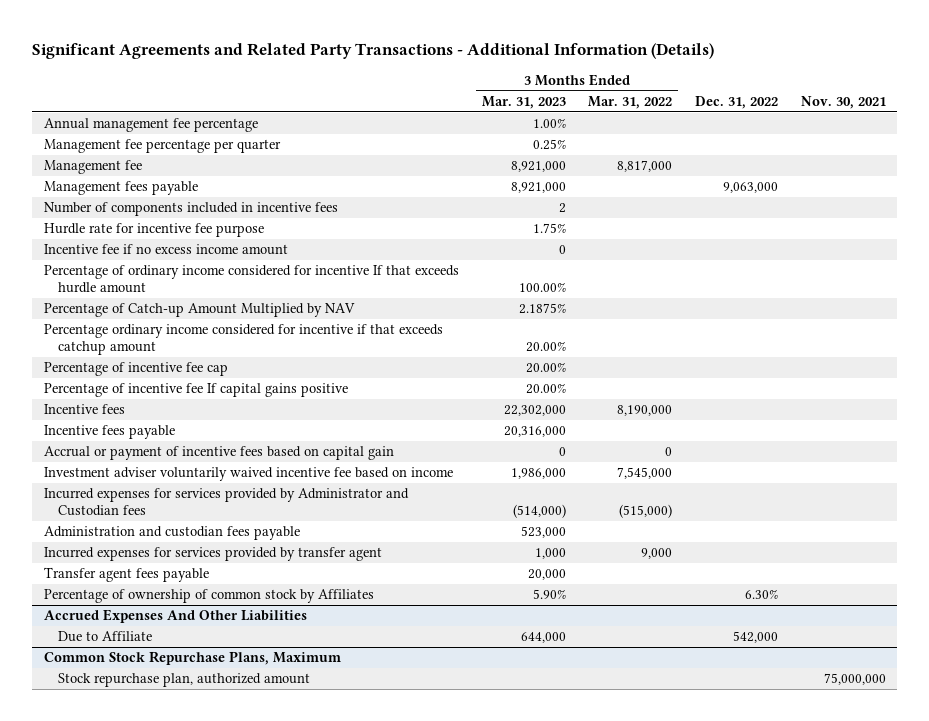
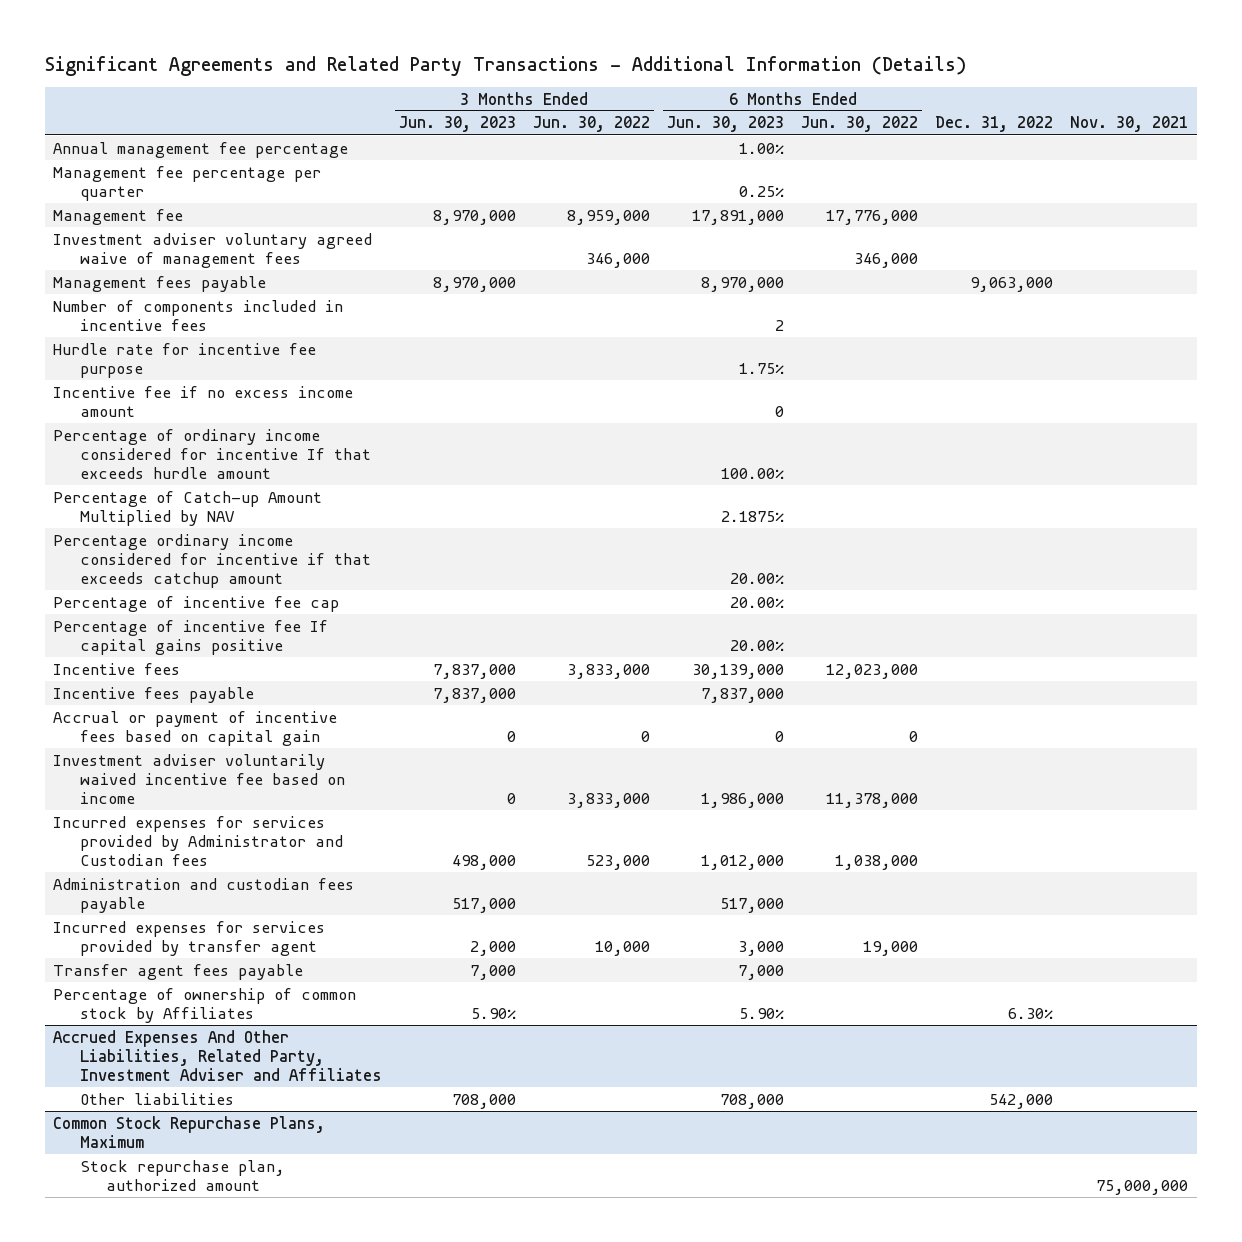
- | 3 Months Ended Mar. 31, 2023 | 3 Months Ended Mar. 31, 2022 | Dec. 31, 2022 | Nov. 30, 2021
+ | 3 Months Ended Jun. 30, 2023 | 3 Months Ended Jun. 30, 2022 | 6 Months Ended Jun. 30, 2023 | 6 Months Ended Jun. 30, 2022 | Dec. 31, 2022 | Nov. 30, 2021
+ Investment adviser voluntary agreed waive of management fees | | 346,000 | | 346,000 | |
- Accrued Expenses And Other Liabilities
- Due to Affiliate | 644,000 | | 542,000 |
+ Accrued Expenses And Other Liabilities, Related Party, Investment Adviser and Affiliates
+ Other liabilities | 708,000 | | 708,000 | | 542,000 |

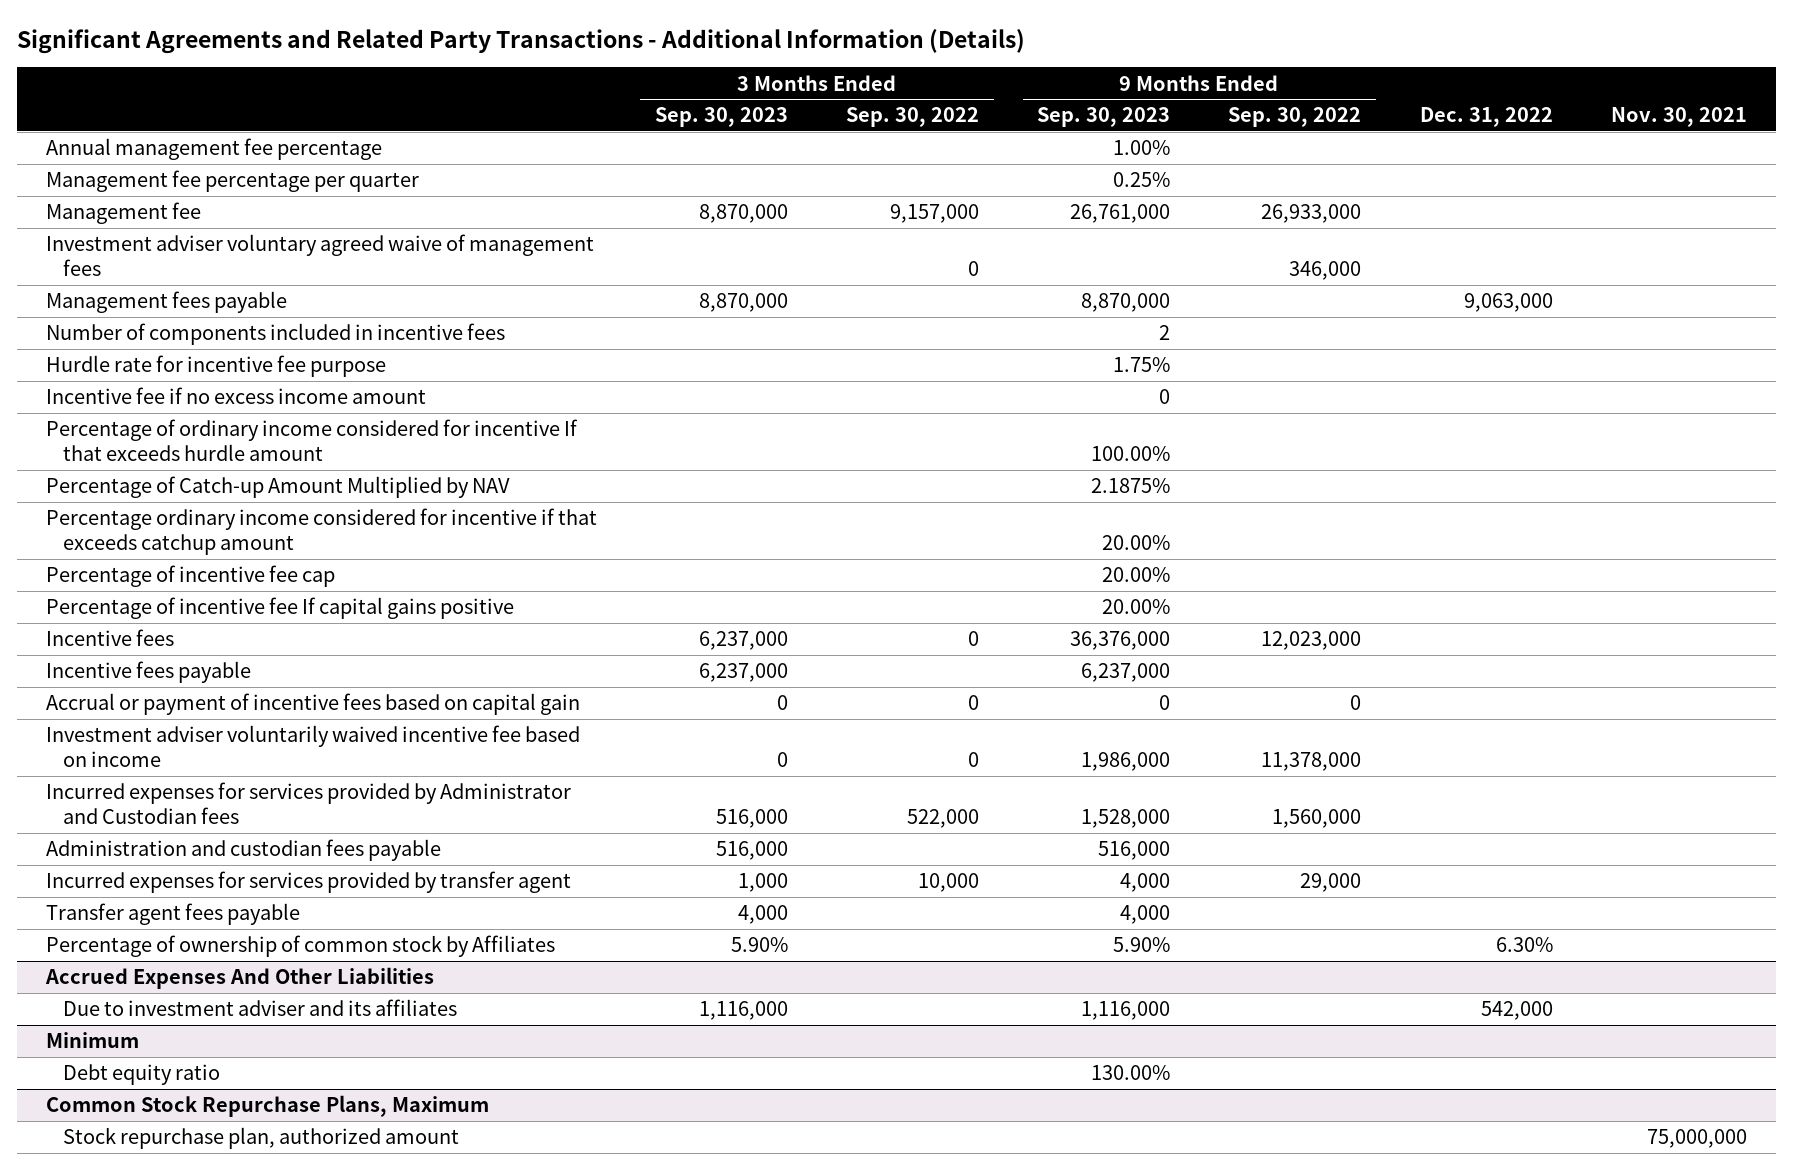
- | 3 Months Ended Jun. 30, 2023 | 3 Months Ended Jun. 30, 2022 | 6 Months Ended Jun. 30, 2023 | 6 Months Ended Jun. 30, 2022 | Dec. 31, 2022 | Nov. 30, 2021
+ | 3 Months Ended Sep. 30, 2023 | 3 Months Ended Sep. 30, 2022 | 9 Months Ended Sep. 30, 2023 | 9 Months Ended Sep. 30, 2022 | Dec. 31, 2022 | Nov. 30, 2021
- Accrued Expenses And Other Liabilities, Related Party, Investment Adviser and Affiliates
- Other liabilities | 708,000 | | 708,000 | | 542,000 |
+ Accrued Expenses And Other Liabilities
+ Due to investment adviser and its affiliates | 1,116,000 | | 1,116,000 | | 542,000 |
+ Minimum
+ Debt equity ratio | | | 130.00% | | |

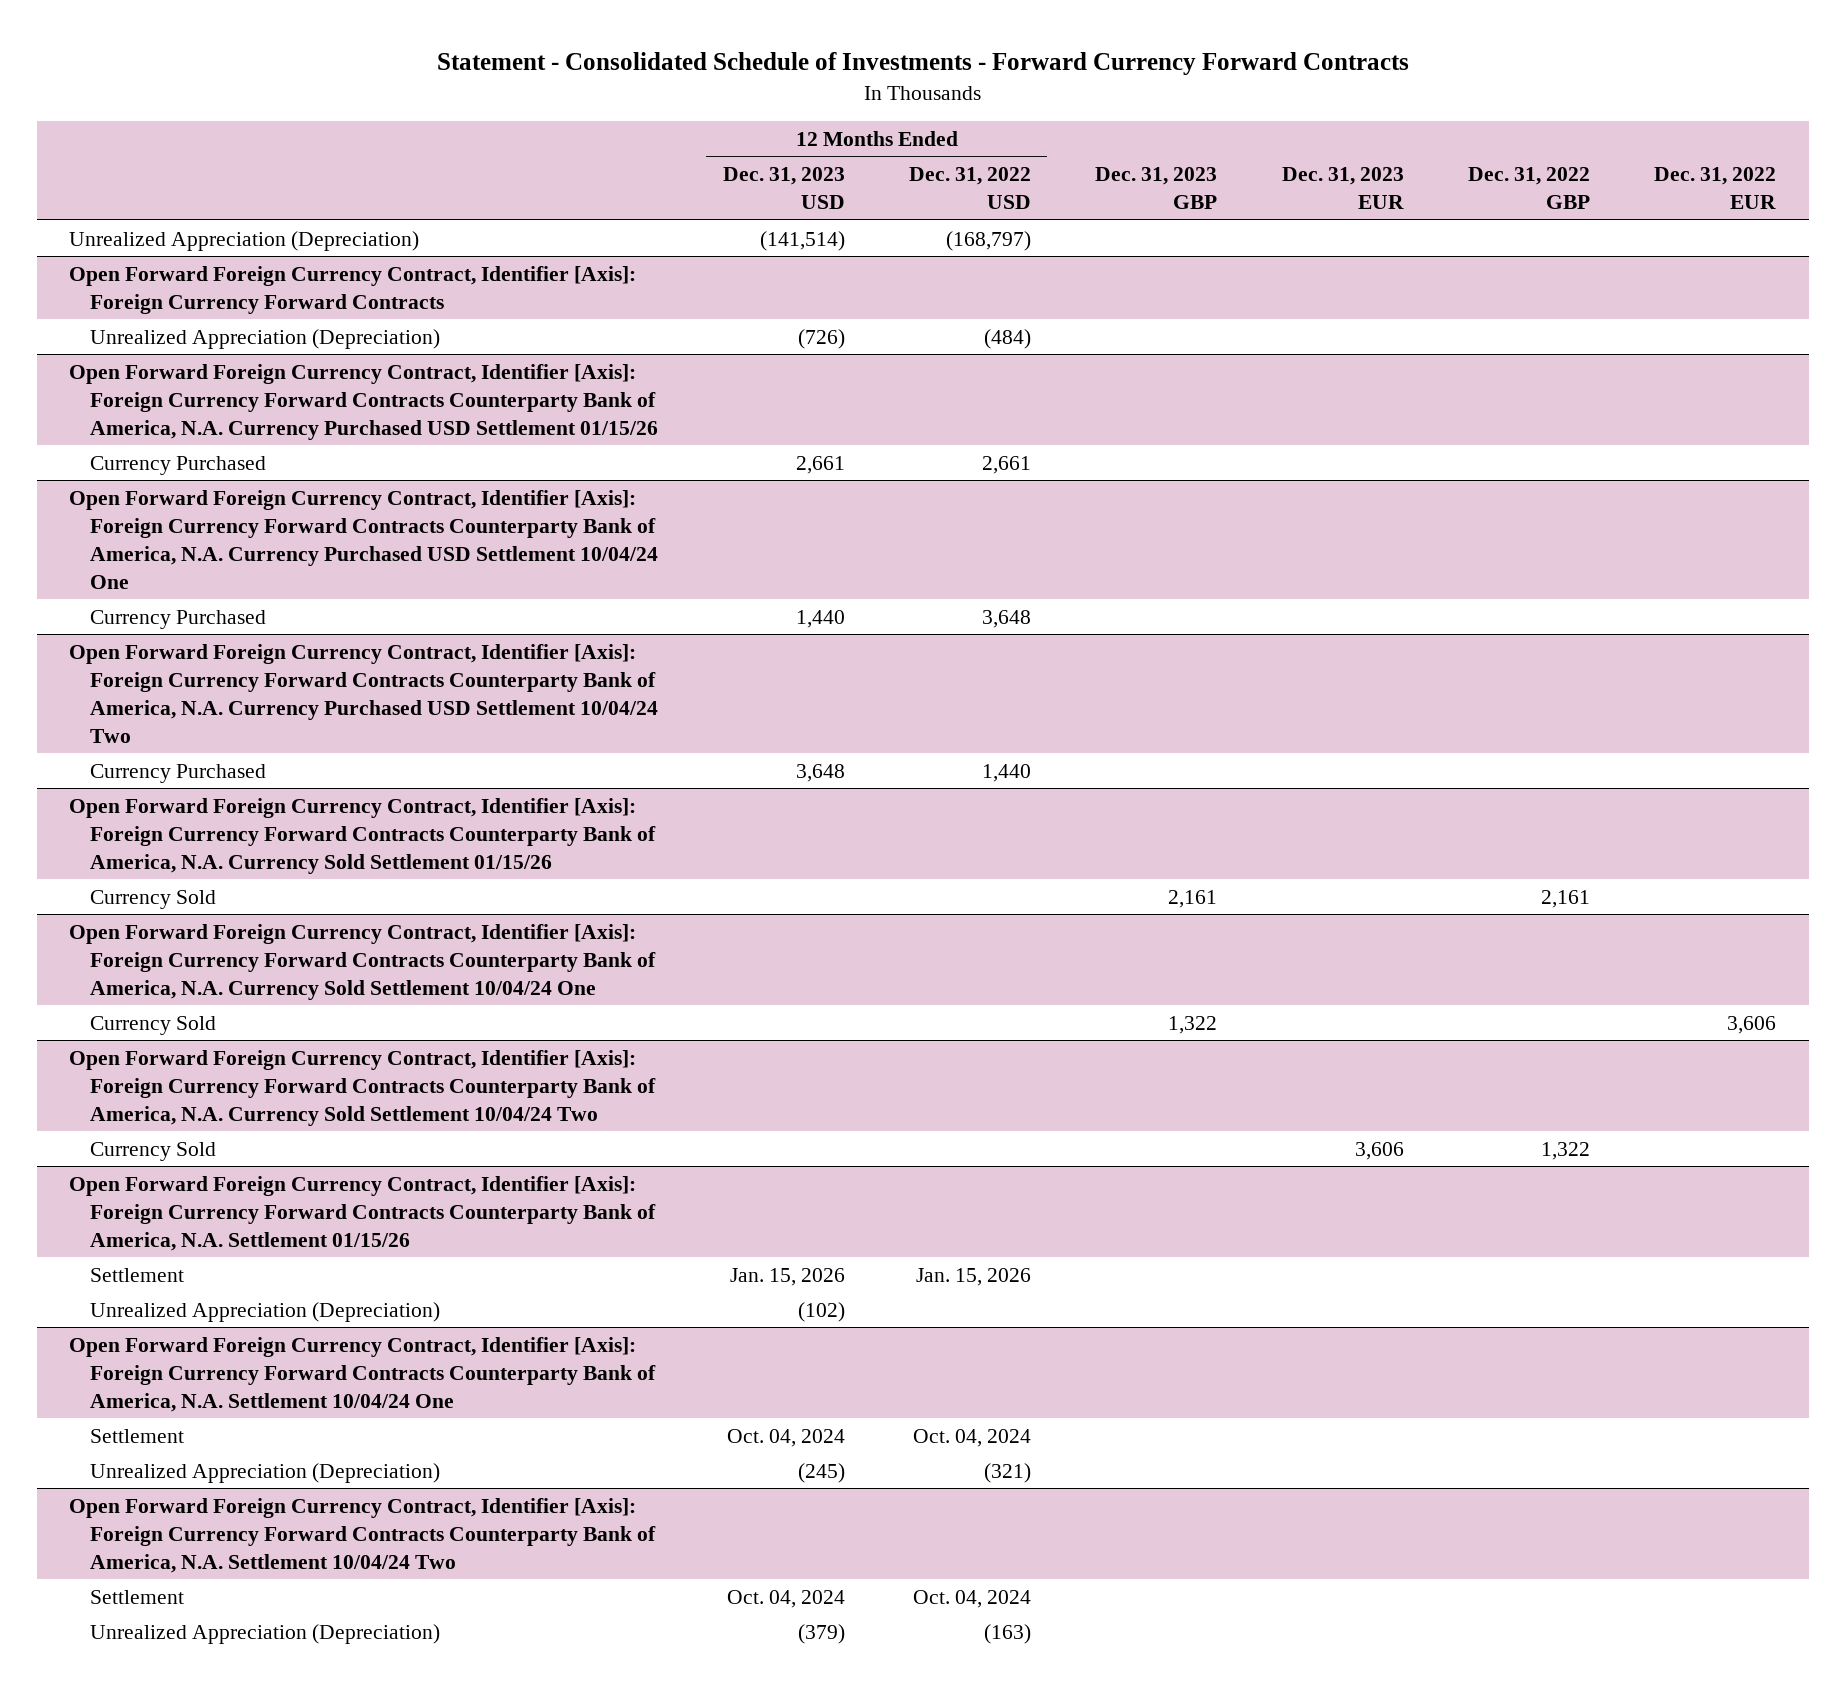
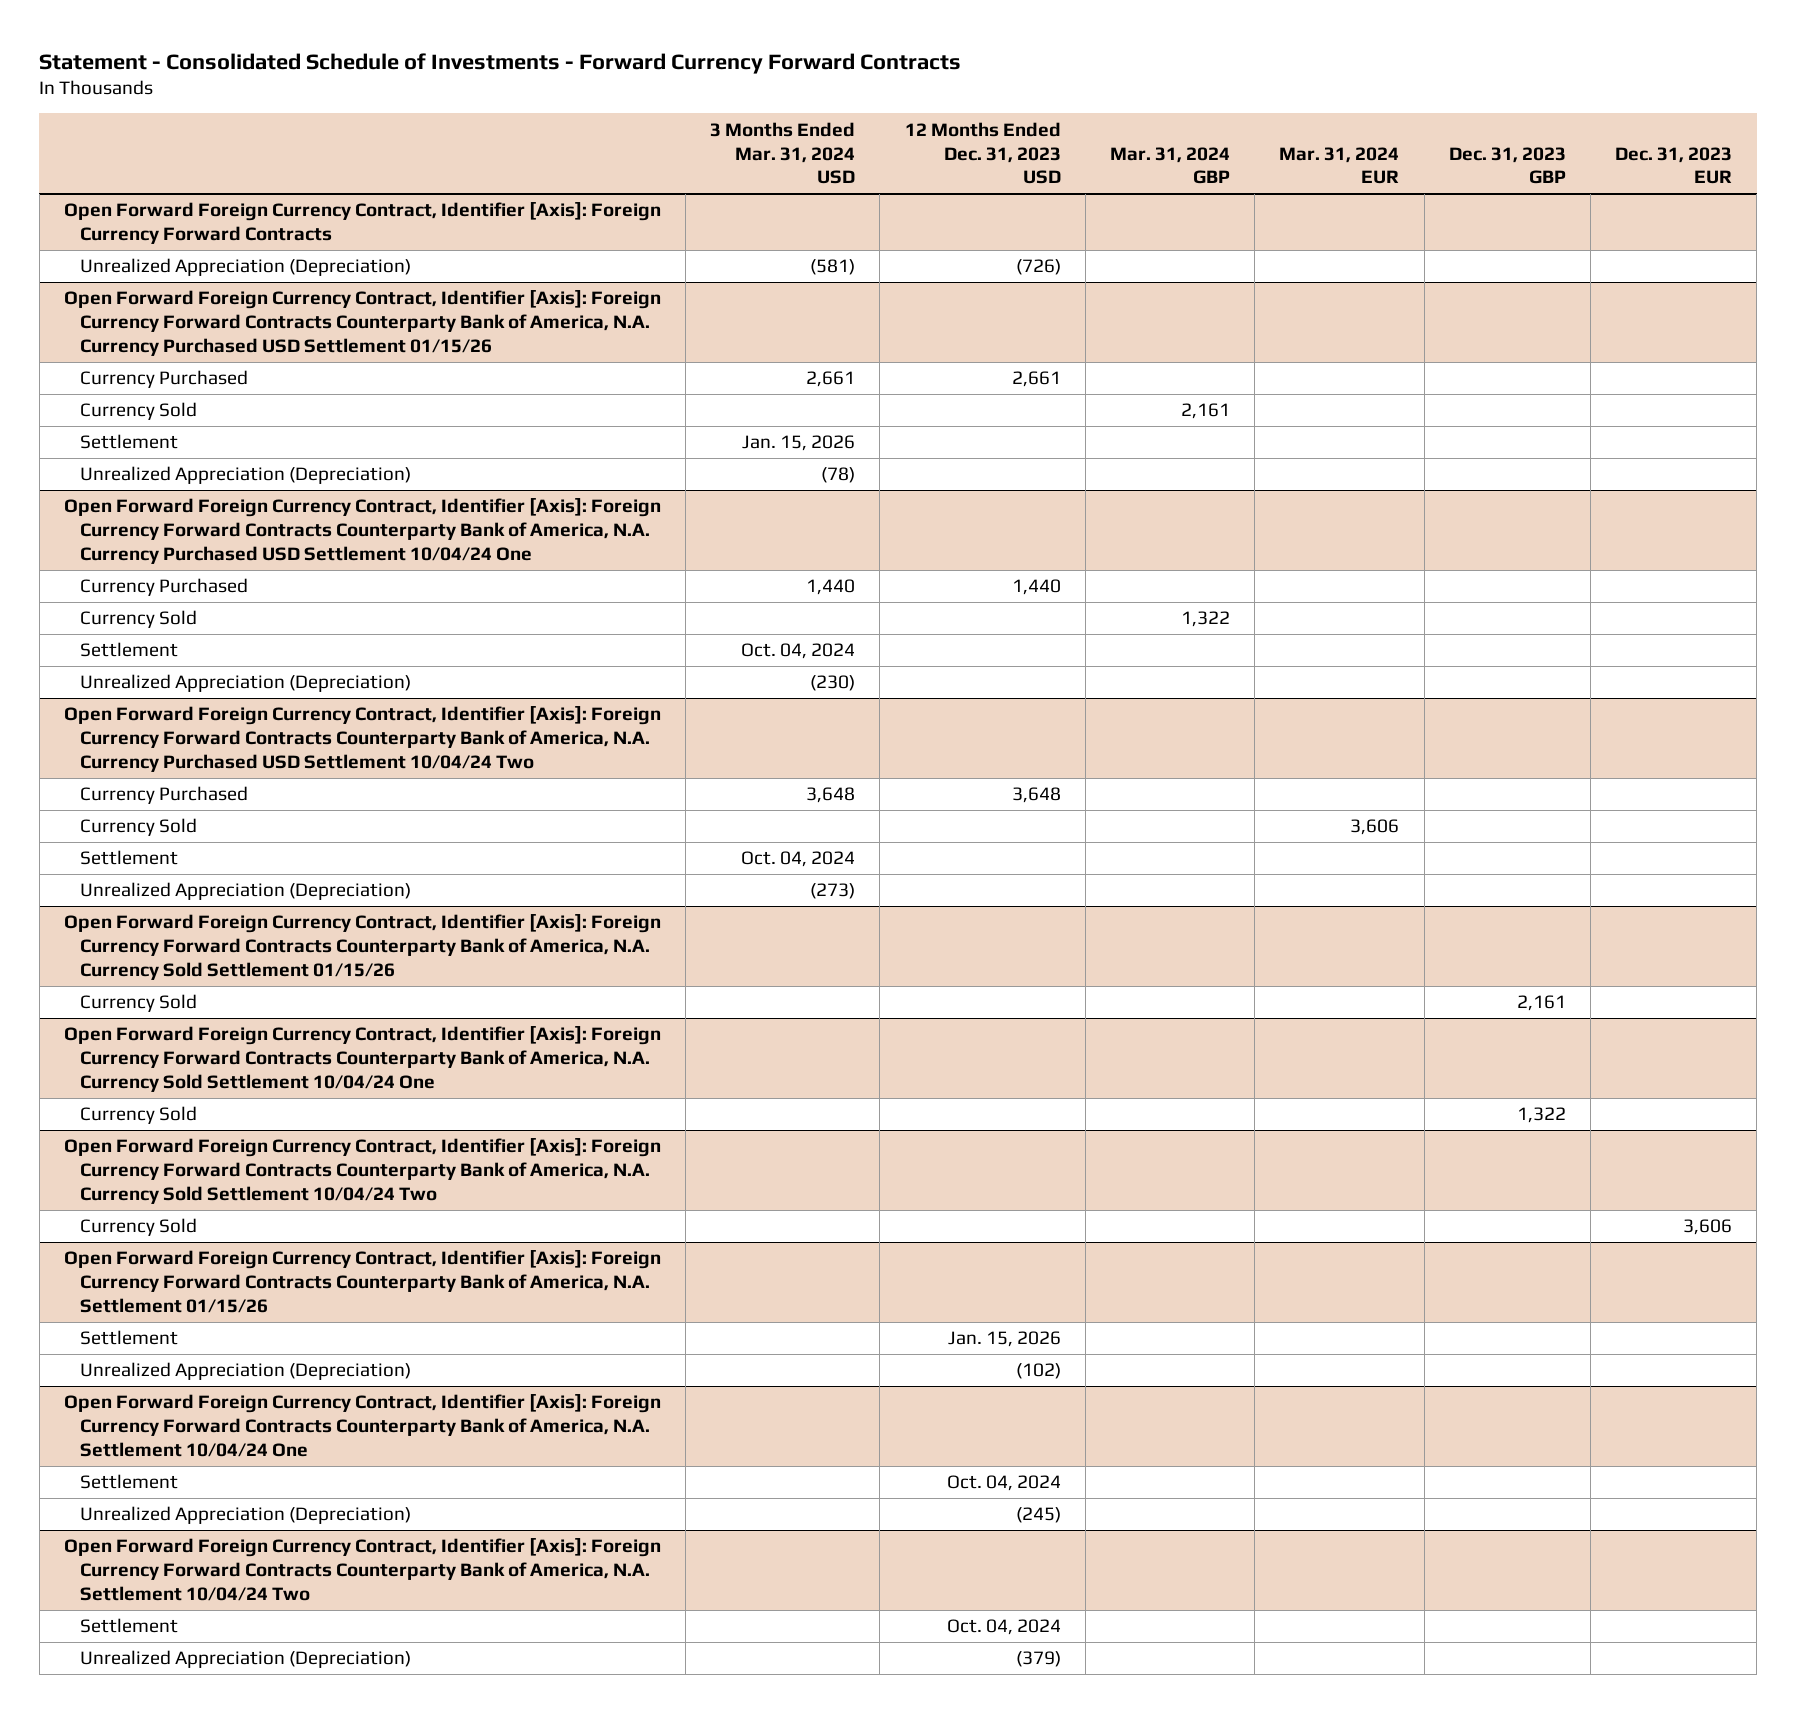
- | 12 Months Ended Dec. 31, 2023 USD | 12 Months Ended Dec. 31, 2022 USD | Dec. 31, 2023 GBP | Dec. 31, 2023 EUR | Dec. 31, 2022 GBP | Dec. 31, 2022 EUR
+ | 3 Months Ended Mar. 31, 2024 USD | 12 Months Ended Dec. 31, 2023 USD | Mar. 31, 2024 GBP | Mar. 31, 2024 EUR | Dec. 31, 2023 GBP | Dec. 31, 2023 EUR
- Unrealized Appreciation (Depreciation) | (141,514) | (168,797) | | | |
@ Open Forward Foreign Currency Contract, Identifier [Axis]: Foreign Currency Forward Contracts Counterparty Bank of America, N.A. Currency Purchased USD Settlement 01/15/26
+ Currency Sold | | | 2,161 | | |
+ Settlement | Jan. 15, 2026 | | | | |
+ Unrealized Appreciation (Depreciation) | (78) | | | | |
@ Open Forward Foreign Currency Contract, Identifier [Axis]: Foreign Currency Forward Contracts Counterparty Bank of America, N.A. Currency Purchased USD Settlement 10/04/24 One
+ Currency Sold | | | 1,322 | | |
+ Settlement | Oct. 04, 2024 | | | | |
+ Unrealized Appreciation (Depreciation) | (230) | | | | |
@ Open Forward Foreign Currency Contract, Identifier [Axis]: Foreign Currency Forward Contracts Counterparty Bank of America, N.A. Currency Purchased USD Settlement 10/04/24 Two
+ Currency Sold | | | | 3,606 | |
+ Settlement | Oct. 04, 2024 | | | | |
+ Unrealized Appreciation (Depreciation) | (273) | | | | |

